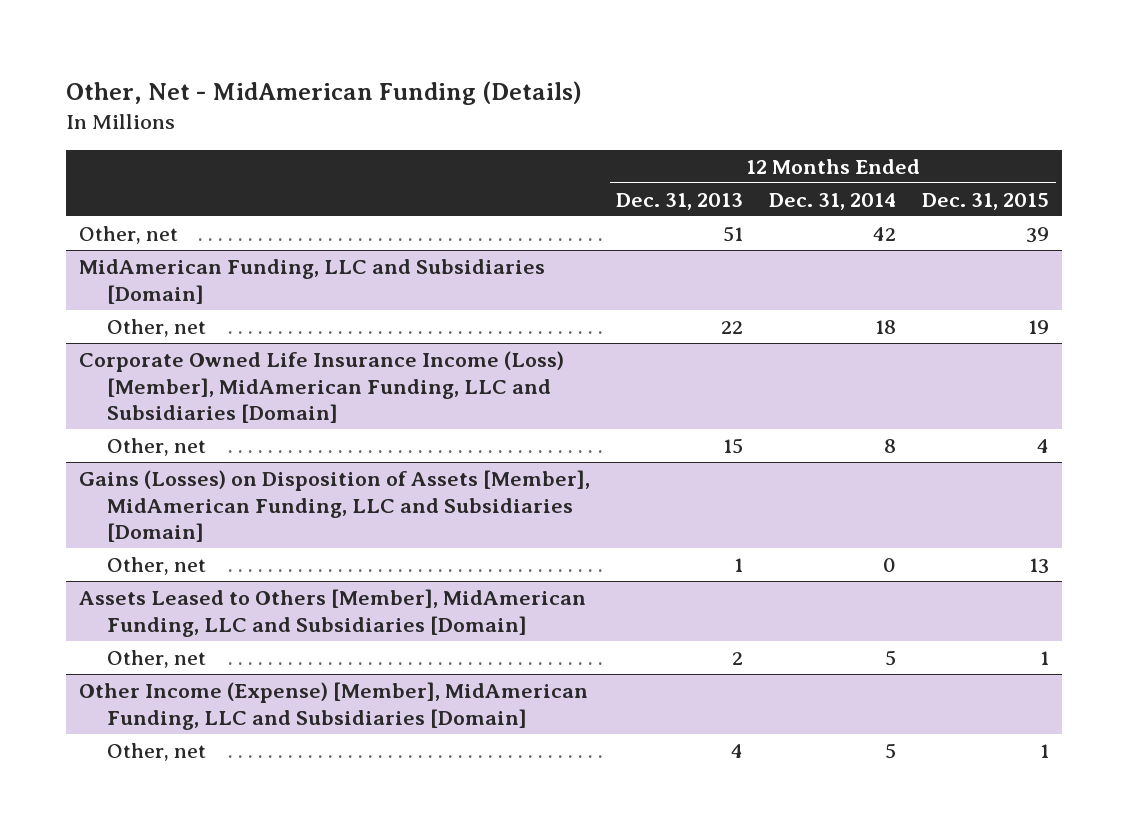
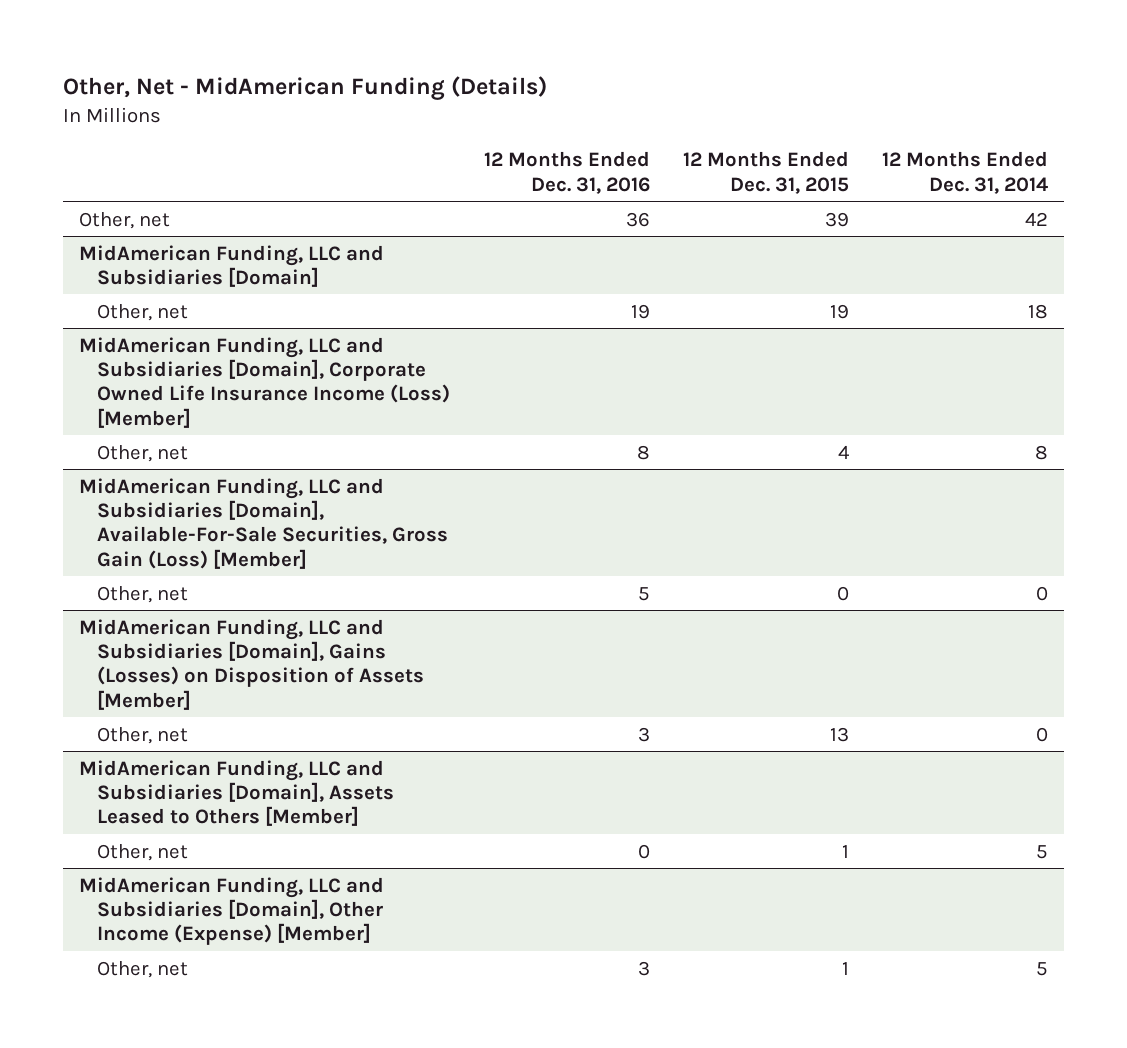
- | 12 Months Ended Dec. 31, 2013 | 12 Months Ended Dec. 31, 2014 | 12 Months Ended Dec. 31, 2015
+ | 12 Months Ended Dec. 31, 2016 | 12 Months Ended Dec. 31, 2015 | 12 Months Ended Dec. 31, 2014
- Corporate Owned Life Insurance Income (Loss) [Member], MidAmerican Funding, LLC and Subsidiaries [Domain]
+ MidAmerican Funding, LLC and Subsidiaries [Domain], Corporate Owned Life Insurance Income (Loss) [Member]
- Gains (Losses) on Disposition of Assets [Member], MidAmerican Funding, LLC and Subsidiaries [Domain]
+ MidAmerican Funding, LLC and Subsidiaries [Domain], Available-For-Sale Securities, Gross Gain (Loss) [Member]
+ Other, net | 5 | 0 | 0
+ MidAmerican Funding, LLC and Subsidiaries [Domain], Gains (Losses) on Disposition of Assets [Member]
- Assets Leased to Others [Member], MidAmerican Funding, LLC and Subsidiaries [Domain]
+ MidAmerican Funding, LLC and Subsidiaries [Domain], Assets Leased to Others [Member]
- Other Income (Expense) [Member], MidAmerican Funding, LLC and Subsidiaries [Domain]
+ MidAmerican Funding, LLC and Subsidiaries [Domain], Other Income (Expense) [Member]

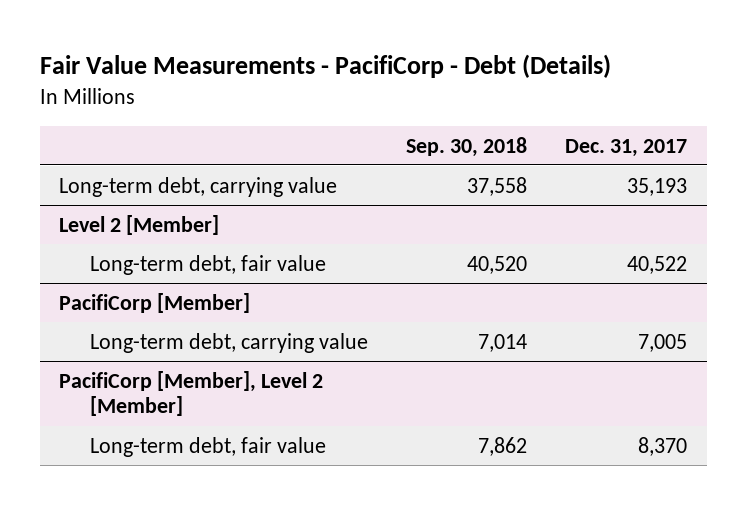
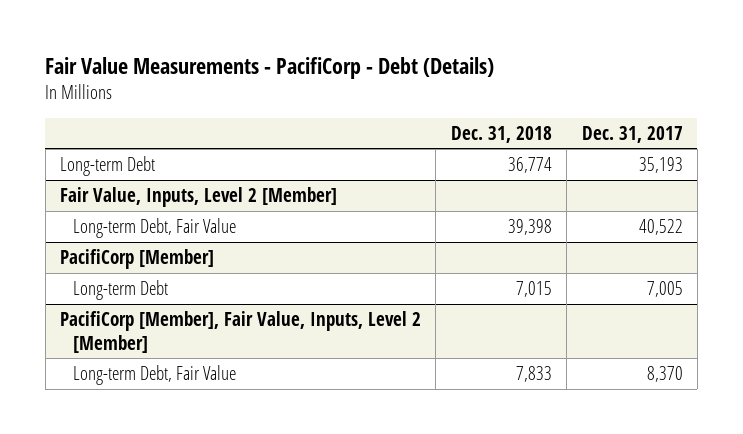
- | Sep. 30, 2018 | Dec. 31, 2017
+ | Dec. 31, 2018 | Dec. 31, 2017
- Long-term debt, carrying value | 37,558 | 35,193
- Level 2 [Member]
- Long-term debt, fair value | 40,520 | 40,522
+ Long-term Debt | 36,774 | 35,193
+ Fair Value, Inputs, Level 2 [Member]
+ Long-term Debt, Fair Value | 39,398 | 40,522
@ PacifiCorp [Member]
- Long-term debt, carrying value | 7,014 | 7,005
- PacifiCorp [Member], Level 2 [Member]
- Long-term debt, fair value | 7,862 | 8,370
@ PacifiCorp [Member]
+ Long-term Debt | 7,015 | 7,005
+ PacifiCorp [Member], Fair Value, Inputs, Level 2 [Member]
+ Long-term Debt, Fair Value | 7,833 | 8,370

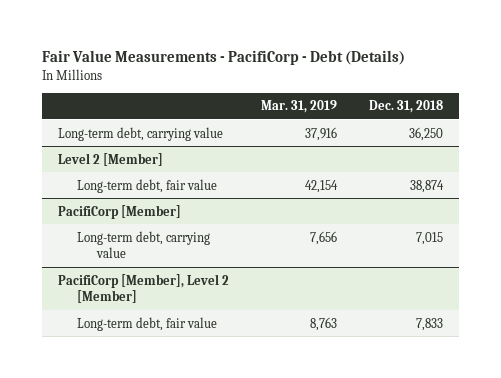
- | Dec. 31, 2018 | Dec. 31, 2017
+ | Mar. 31, 2019 | Dec. 31, 2018
- Long-term Debt | 36,774 | 35,193
- Fair Value, Inputs, Level 2 [Member]
- Long-term Debt, Fair Value | 39,398 | 40,522
+ Long-term debt, carrying value | 37,916 | 36,250
+ Level 2 [Member]
+ Long-term debt, fair value | 42,154 | 38,874
@ PacifiCorp [Member]
- Long-term Debt | 7,015 | 7,005
- PacifiCorp [Member], Fair Value, Inputs, Level 2 [Member]
- Long-term Debt, Fair Value | 7,833 | 8,370
@ PacifiCorp [Member]
+ Long-term debt, carrying value | 7,656 | 7,015
+ PacifiCorp [Member], Level 2 [Member]
+ Long-term debt, fair value | 8,763 | 7,833

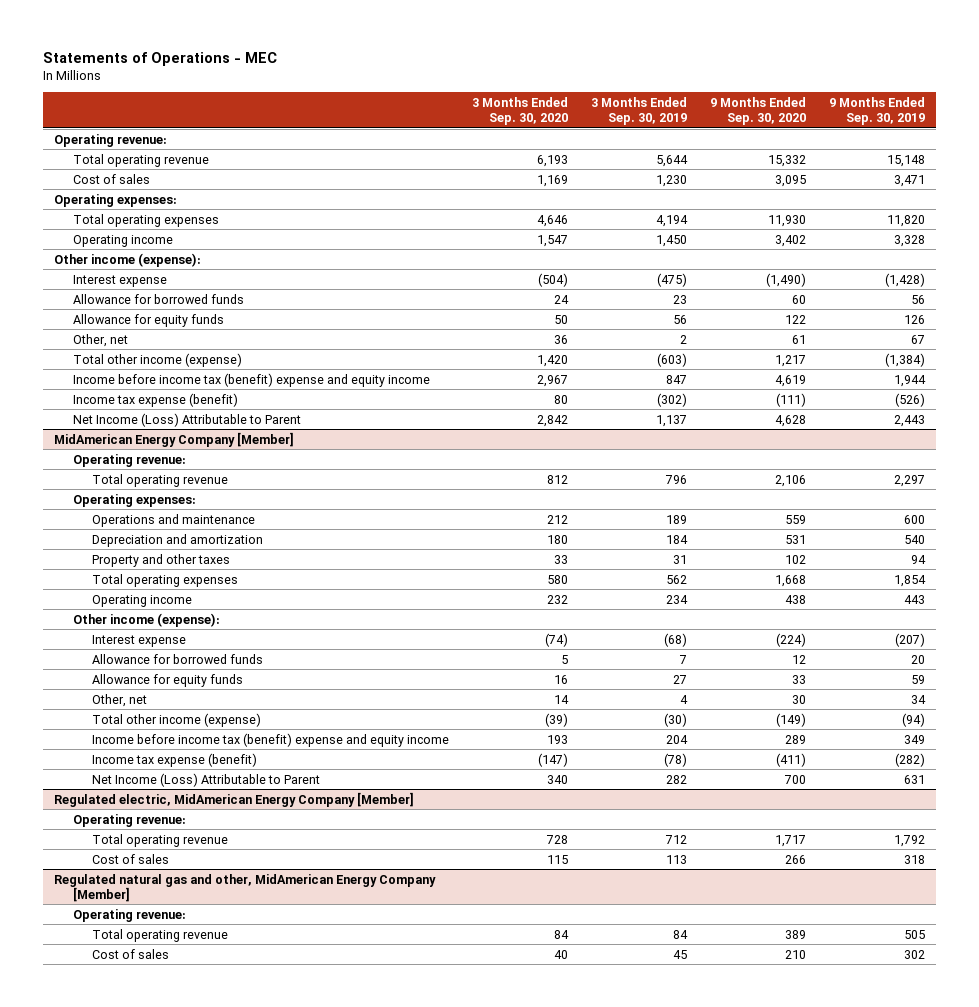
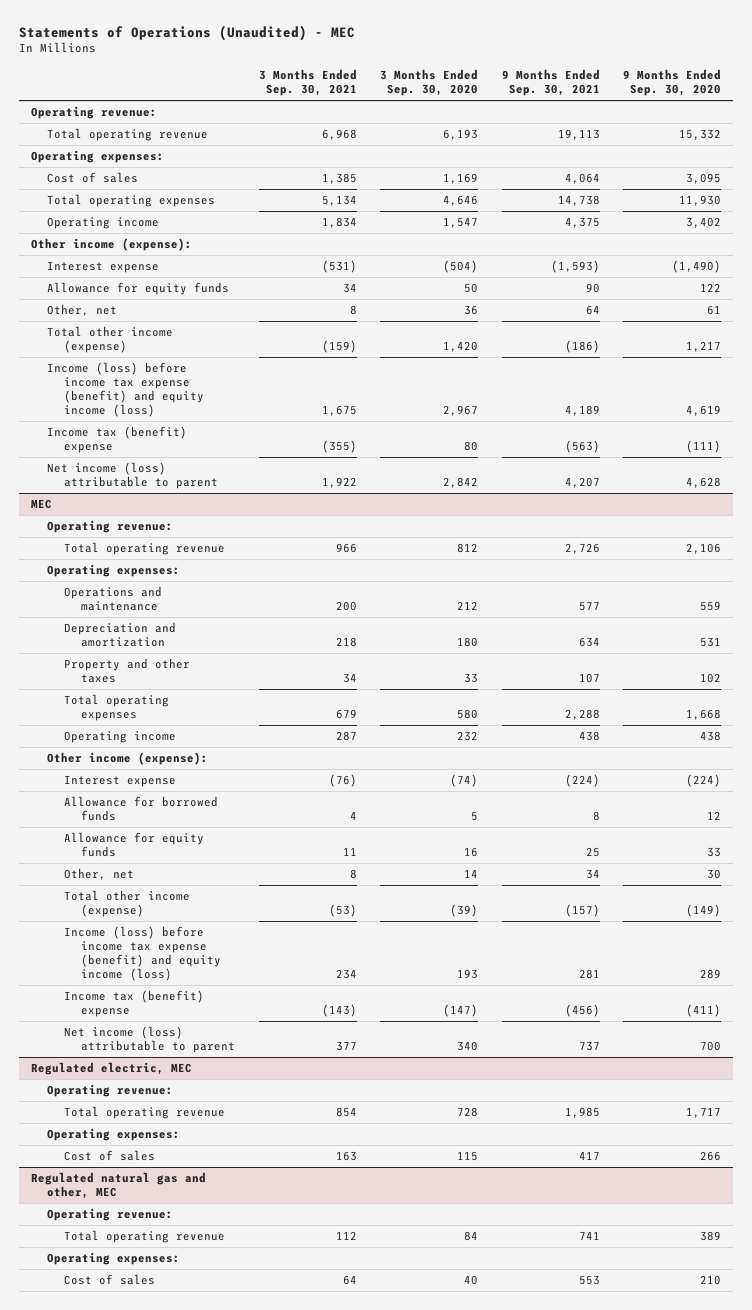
- Statements of Operations - MEC
+ Statements of Operations (Unaudited) - MEC
- | 3 Months Ended Sep. 30, 2020 | 3 Months Ended Sep. 30, 2019 | 9 Months Ended Sep. 30, 2020 | 9 Months Ended Sep. 30, 2019
+ | 3 Months Ended Sep. 30, 2021 | 3 Months Ended Sep. 30, 2020 | 9 Months Ended Sep. 30, 2021 | 9 Months Ended Sep. 30, 2020
moved down: Cost of sales | 1,385 | 1,169 | 4,064 | 3,095
- Allowance for borrowed funds | 24 | 23 | 60 | 56
- Income before income tax (benefit) expense and equity income | 2,967 | 847 | 4,619 | 1,944
- Income tax expense (benefit) | 80 | (302) | (111) | (526)
- Net Income (Loss) Attributable to Parent | 2,842 | 1,137 | 4,628 | 2,443
- MidAmerican Energy Company [Member]
+ Income (loss) before income tax expense (benefit) and equity income (loss) | 1,675 | 2,967 | 4,189 | 4,619
+ Income tax (benefit) expense | (355) | 80 | (563) | (111)
+ Net income (loss) attributable to parent | 1,922 | 2,842 | 4,207 | 4,628
+ MEC
- Income before income tax (benefit) expense and equity income | 193 | 204 | 289 | 349
- Income tax expense (benefit) | (147) | (78) | (411) | (282)
- Net Income (Loss) Attributable to Parent | 340 | 282 | 700 | 631
- Regulated electric, MidAmerican Energy Company [Member]
+ Income (loss) before income tax expense (benefit) and equity income (loss) | 234 | 193 | 281 | 289
+ Income tax (benefit) expense | (143) | (147) | (456) | (411)
+ Net income (loss) attributable to parent | 377 | 340 | 737 | 700
+ Regulated electric, MEC
+ Operating expenses:
- Regulated natural gas and other, MidAmerican Energy Company [Member]
+ Regulated natural gas and other, MEC
+ Operating expenses:

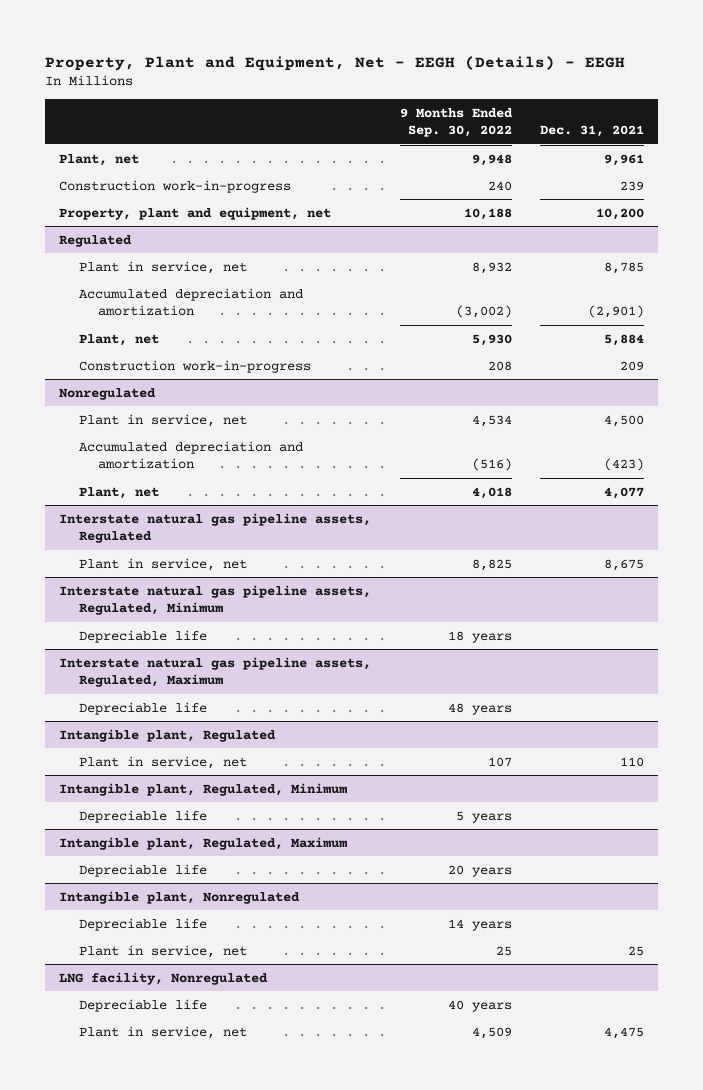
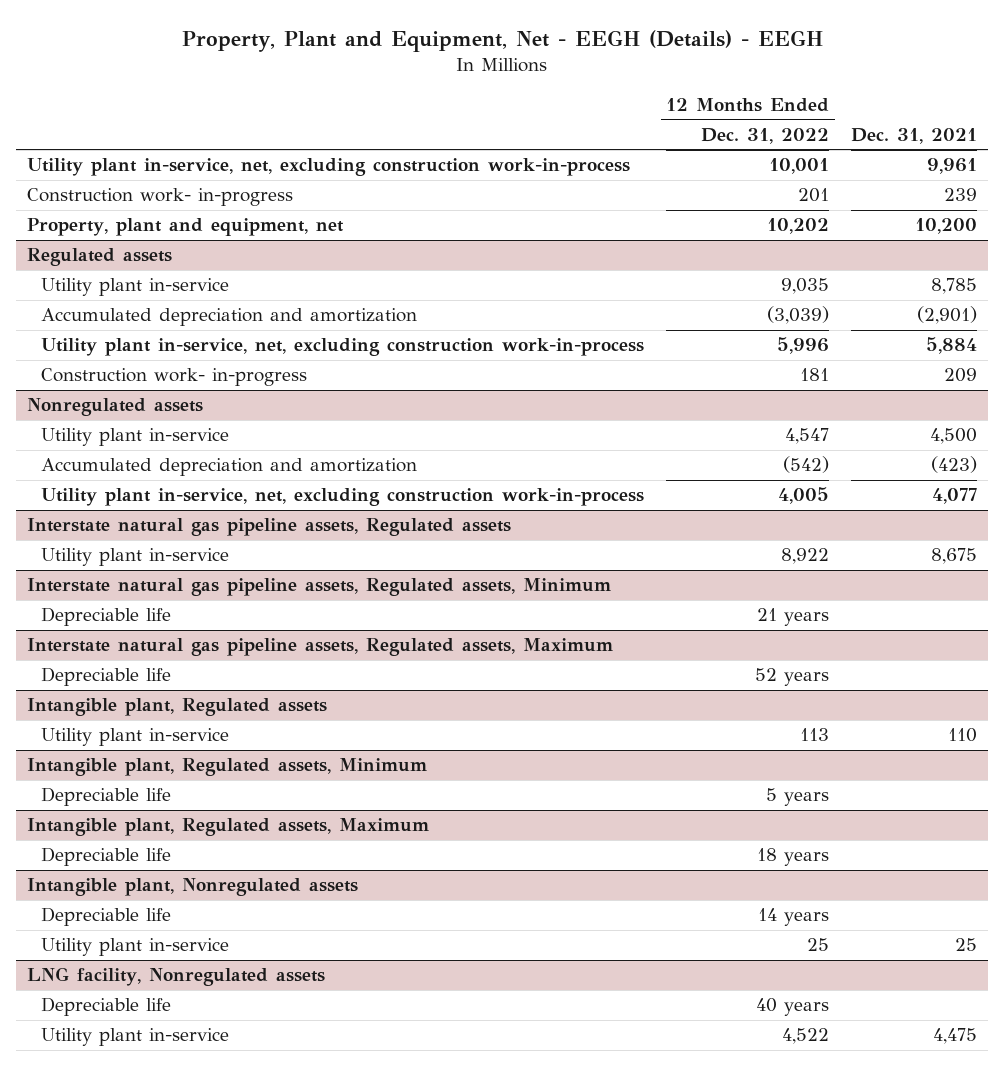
- | 9 Months Ended Sep. 30, 2022 | Dec. 31, 2021
+ | 12 Months Ended Dec. 31, 2022 | Dec. 31, 2021
- Plant, net | 9,948 | 9,961
- Construction work-in-progress | 240 | 239
+ Utility plant in-service, net, excluding construction work-in-process | 10,001 | 9,961
+ Construction work- in-progress | 201 | 239
- Regulated
- Plant in service, net | 8,932 | 8,785
+ Regulated assets
+ Utility plant in-service | 9,035 | 8,785
- Plant, net | 5,930 | 5,884
- Construction work-in-progress | 208 | 209
- Nonregulated
- Plant in service, net | 4,534 | 4,500
+ Utility plant in-service, net, excluding construction work-in-process | 5,996 | 5,884
+ Construction work- in-progress | 181 | 209
+ Nonregulated assets
+ Utility plant in-service | 4,547 | 4,500
- Plant, net | 4,018 | 4,077
- Interstate natural gas pipeline assets, Regulated
- Plant in service, net | 8,825 | 8,675
- Interstate natural gas pipeline assets, Regulated, Minimum
+ Utility plant in-service, net, excluding construction work-in-process | 4,005 | 4,077
+ Interstate natural gas pipeline assets, Regulated assets
+ Utility plant in-service | 8,922 | 8,675
+ Interstate natural gas pipeline assets, Regulated assets, Minimum
- Interstate natural gas pipeline assets, Regulated, Maximum
+ Interstate natural gas pipeline assets, Regulated assets, Maximum
- Intangible plant, Regulated
- Plant in service, net | 107 | 110
- Intangible plant, Regulated, Minimum
+ Intangible plant, Regulated assets
+ Utility plant in-service | 113 | 110
+ Intangible plant, Regulated assets, Minimum
- Intangible plant, Regulated, Maximum
+ Intangible plant, Regulated assets, Maximum
- Intangible plant, Nonregulated
+ Intangible plant, Nonregulated assets
- Plant in service, net | 25 | 25
- LNG facility, Nonregulated
+ Utility plant in-service | 25 | 25
+ LNG facility, Nonregulated assets
- Plant in service, net | 4,509 | 4,475
+ Utility plant in-service | 4,522 | 4,475

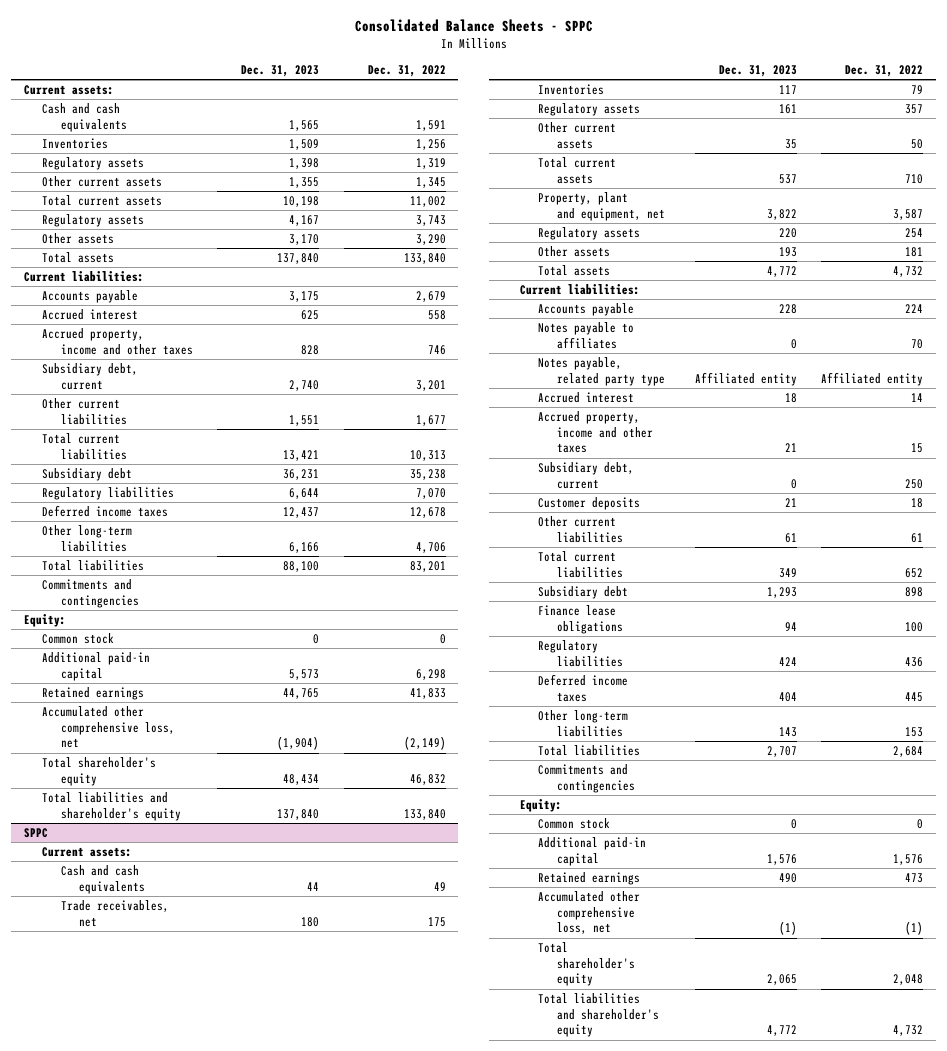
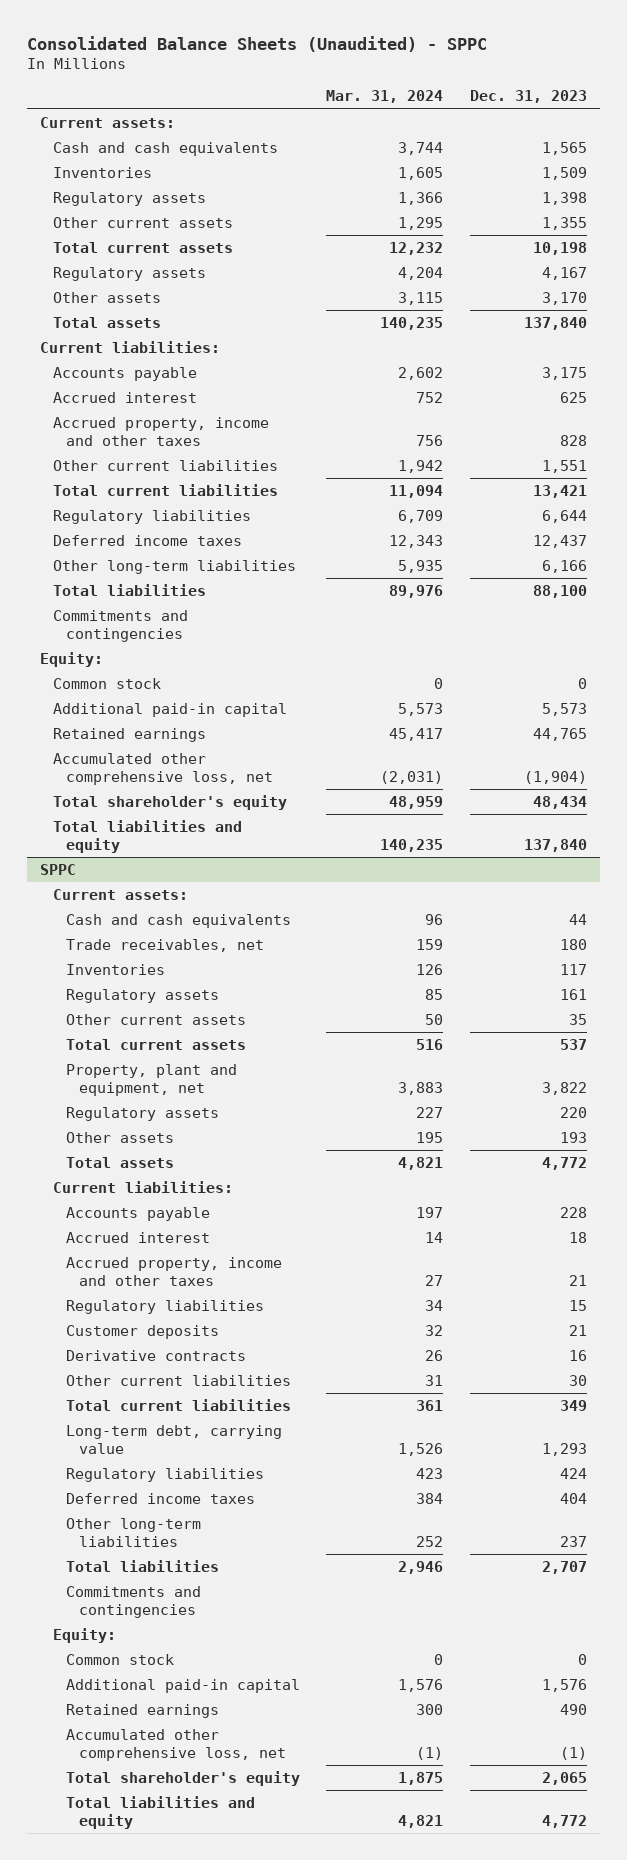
- Consolidated Balance Sheets - SPPC
+ Consolidated Balance Sheets (Unaudited) - SPPC
- | Dec. 31, 2023 | Dec. 31, 2022
+ | Mar. 31, 2024 | Dec. 31, 2023
- Subsidiary debt, current | 2,740 | 3,201
- Subsidiary debt | 36,231 | 35,238
- Total liabilities and shareholder's equity | 137,840 | 133,840
+ Total liabilities and equity | 140,235 | 137,840
@ SPPC
- Notes payable to affiliates | 0 | 70
- Notes payable, related party type | Affiliated entity | Affiliated entity
- Subsidiary debt, current | 0 | 250
+ Regulatory liabilities | 34 | 15
- Other current liabilities | 61 | 61
+ Derivative contracts | 26 | 16
+ Other current liabilities | 31 | 30
- Subsidiary debt | 1,293 | 898
- Finance lease obligations | 94 | 100
+ Long-term debt, carrying value | 1,526 | 1,293
- Other long-term liabilities | 143 | 153
+ Other long-term liabilities | 252 | 237
- Total liabilities and shareholder's equity | 4,772 | 4,732
+ Total liabilities and equity | 4,821 | 4,772

